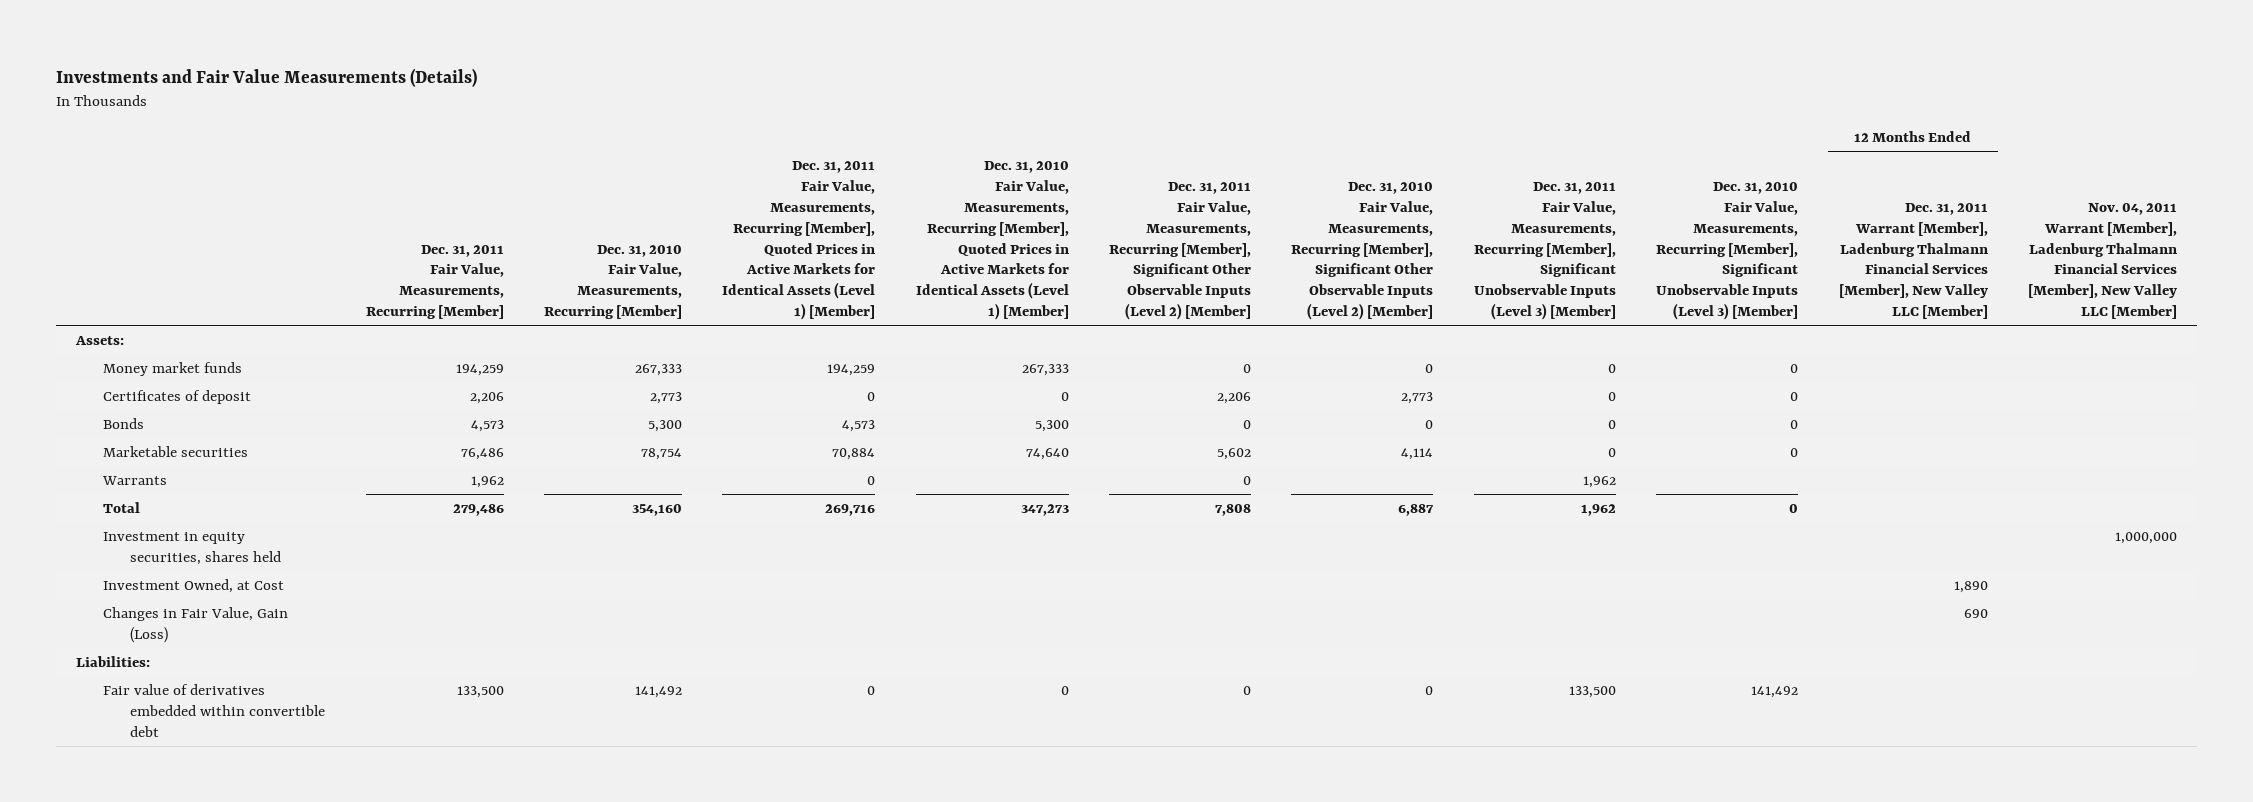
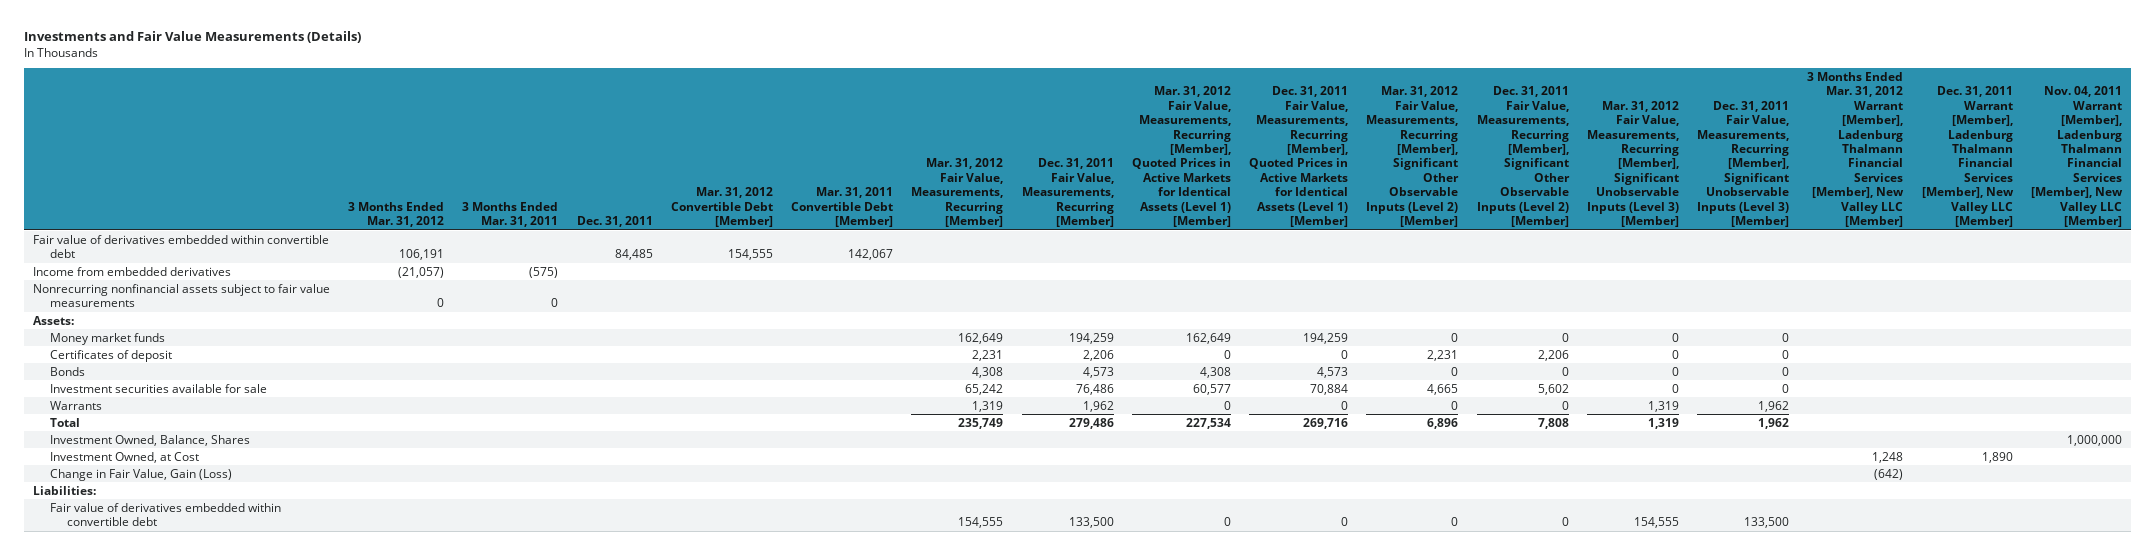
- | Dec. 31, 2011 Fair Value, Measurements, Recurring [Member] | Dec. 31, 2010 Fair Value, Measurements, Recurring [Member] | Dec. 31, 2011 Fair Value, Measurements, Recurring [Member], Quoted Prices in Active Markets for Identical Assets (Level 1) [Member] | Dec. 31, 2010 Fair Value, Measurements, Recurring [Member], Quoted Prices in Active Markets for Identical Assets (Level 1) [Member] | Dec. 31, 2011 Fair Value, Measurements, Recurring [Member], Significant Other Observable Inputs (Level 2) [Member] | Dec. 31, 2010 Fair Value, Measurements, Recurring [Member], Significant Other Observable Inputs (Level 2) [Member] | Dec. 31, 2011 Fair Value, Measurements, Recurring [Member], Significant Unobservable Inputs (Level 3) [Member] | Dec. 31, 2010 Fair Value, Measurements, Recurring [Member], Significant Unobservable Inputs (Level 3) [Member] | 12 Months Ended Dec. 31, 2011 Warrant [Member], Ladenburg Thalmann Financial Services [Member], New Valley LLC [Member] | Nov. 04, 2011 Warrant [Member], Ladenburg Thalmann Financial Services [Member], New Valley LLC [Member]
+ | 3 Months Ended Mar. 31, 2012 | 3 Months Ended Mar. 31, 2011 | Dec. 31, 2011 | Mar. 31, 2012 Convertible Debt [Member] | Mar. 31, 2011 Convertible Debt [Member] | Mar. 31, 2012 Fair Value, Measurements, Recurring [Member] | Dec. 31, 2011 Fair Value, Measurements, Recurring [Member] | Mar. 31, 2012 Fair Value, Measurements, Recurring [Member], Quoted Prices in Active Markets for Identical Assets (Level 1) [Member] | Dec. 31, 2011 Fair Value, Measurements, Recurring [Member], Quoted Prices in Active Markets for Identical Assets (Level 1) [Member] | Mar. 31, 2012 Fair Value, Measurements, Recurring [Member], Significant Other Observable Inputs (Level 2) [Member] | Dec. 31, 2011 Fair Value, Measurements, Recurring [Member], Significant Other Observable Inputs (Level 2) [Member] | Mar. 31, 2012 Fair Value, Measurements, Recurring [Member], Significant Unobservable Inputs (Level 3) [Member] | Dec. 31, 2011 Fair Value, Measurements, Recurring [Member], Significant Unobservable Inputs (Level 3) [Member] | 3 Months Ended Mar. 31, 2012 Warrant [Member], Ladenburg Thalmann Financial Services [Member], New Valley LLC [Member] | Dec. 31, 2011 Warrant [Member], Ladenburg Thalmann Financial Services [Member], New Valley LLC [Member] | Nov. 04, 2011 Warrant [Member], Ladenburg Thalmann Financial Services [Member], New Valley LLC [Member]
+ Fair value of derivatives embedded within convertible debt | 106,191 | | 84,485 | 154,555 | 142,067 | | | | | | | | | | |
+ Income from embedded derivatives | (21,057) | (575) | | | | | | | | | | | | | |
+ Nonrecurring nonfinancial assets subject to fair value measurements | 0 | 0 | | | | | | | | | | | | | |
- Marketable securities | 76,486 | 78,754 | 70,884 | 74,640 | 5,602 | 4,114 | 0 | 0 | |
+ Investment securities available for sale | | | | | | 65,242 | 76,486 | 60,577 | 70,884 | 4,665 | 5,602 | 0 | 0 | | |
- Investment in equity securities, shares held | | | | | | | | | | 1,000,000
+ Investment Owned, Balance, Shares | | | | | | | | | | | | | | | | 1,000,000
- Changes in Fair Value, Gain (Loss) | | | | | | | | | 690 |
+ Change in Fair Value, Gain (Loss) | | | | | | | | | | | | | | (642) | |

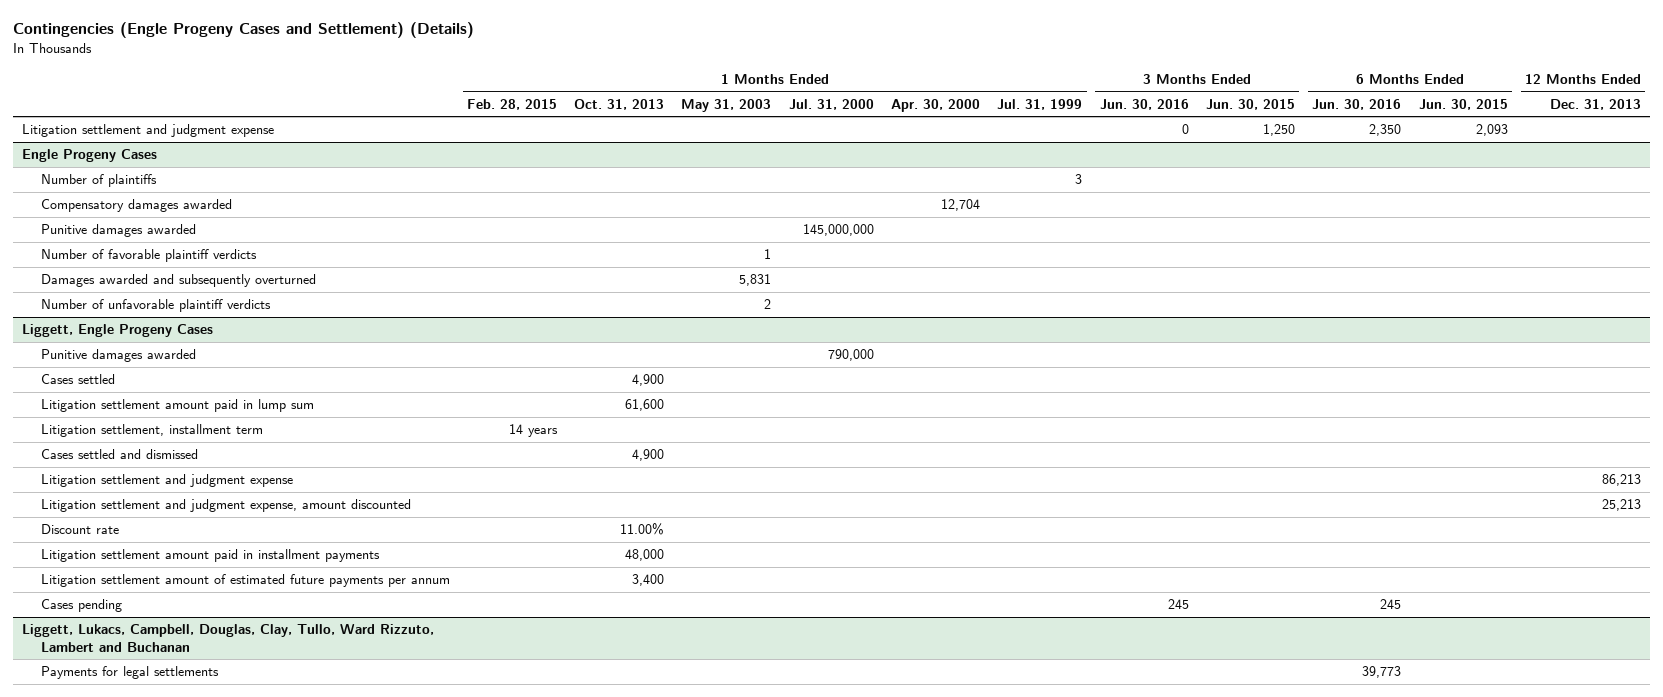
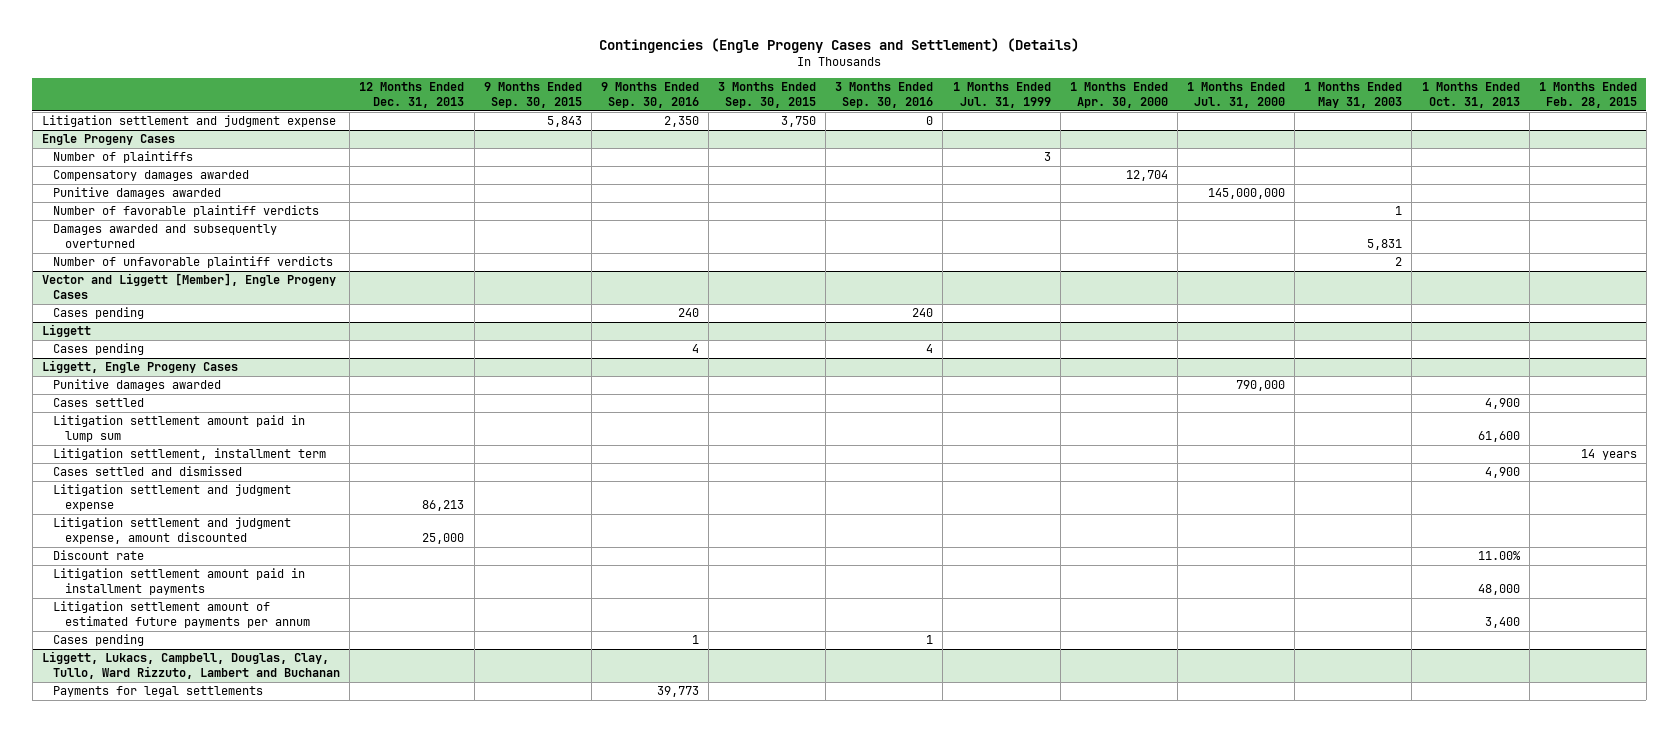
- | 1 Months Ended Feb. 28, 2015 | 1 Months Ended Oct. 31, 2013 | 1 Months Ended May 31, 2003 | 1 Months Ended Jul. 31, 2000 | 1 Months Ended Apr. 30, 2000 | 1 Months Ended Jul. 31, 1999 | 3 Months Ended Jun. 30, 2016 | 3 Months Ended Jun. 30, 2015 | 6 Months Ended Jun. 30, 2016 | 6 Months Ended Jun. 30, 2015 | 12 Months Ended Dec. 31, 2013
+ | 12 Months Ended Dec. 31, 2013 | 9 Months Ended Sep. 30, 2015 | 9 Months Ended Sep. 30, 2016 | 3 Months Ended Sep. 30, 2015 | 3 Months Ended Sep. 30, 2016 | 1 Months Ended Jul. 31, 1999 | 1 Months Ended Apr. 30, 2000 | 1 Months Ended Jul. 31, 2000 | 1 Months Ended May 31, 2003 | 1 Months Ended Oct. 31, 2013 | 1 Months Ended Feb. 28, 2015
+ Vector and Liggett [Member], Engle Progeny Cases
+ Cases pending | | | 240 | | 240 | | | | | |
+ Liggett
+ Cases pending | | | 4 | | 4 | | | | | |
@ Liggett, Engle Progeny Cases
- Litigation settlement and judgment expense, amount discounted | | | | | | | | | | | 25,213
+ Litigation settlement and judgment expense, amount discounted | 25,000 | | | | | | | | | |

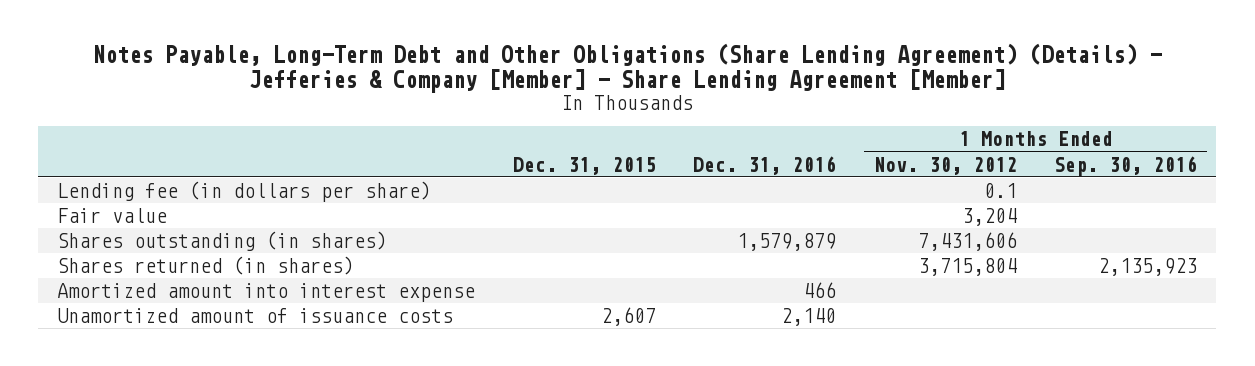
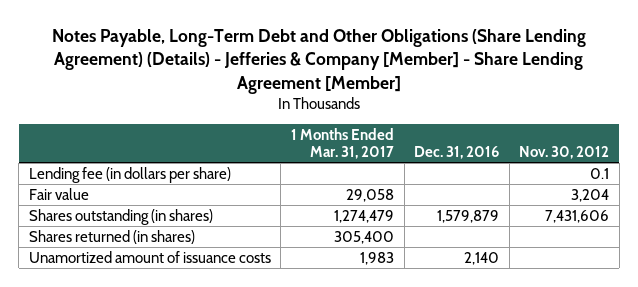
- | Dec. 31, 2015 | Dec. 31, 2016 | 1 Months Ended Nov. 30, 2012 | 1 Months Ended Sep. 30, 2016
+ | 1 Months Ended Mar. 31, 2017 | Dec. 31, 2016 | Nov. 30, 2012
- Amortized amount into interest expense | | 466 | |

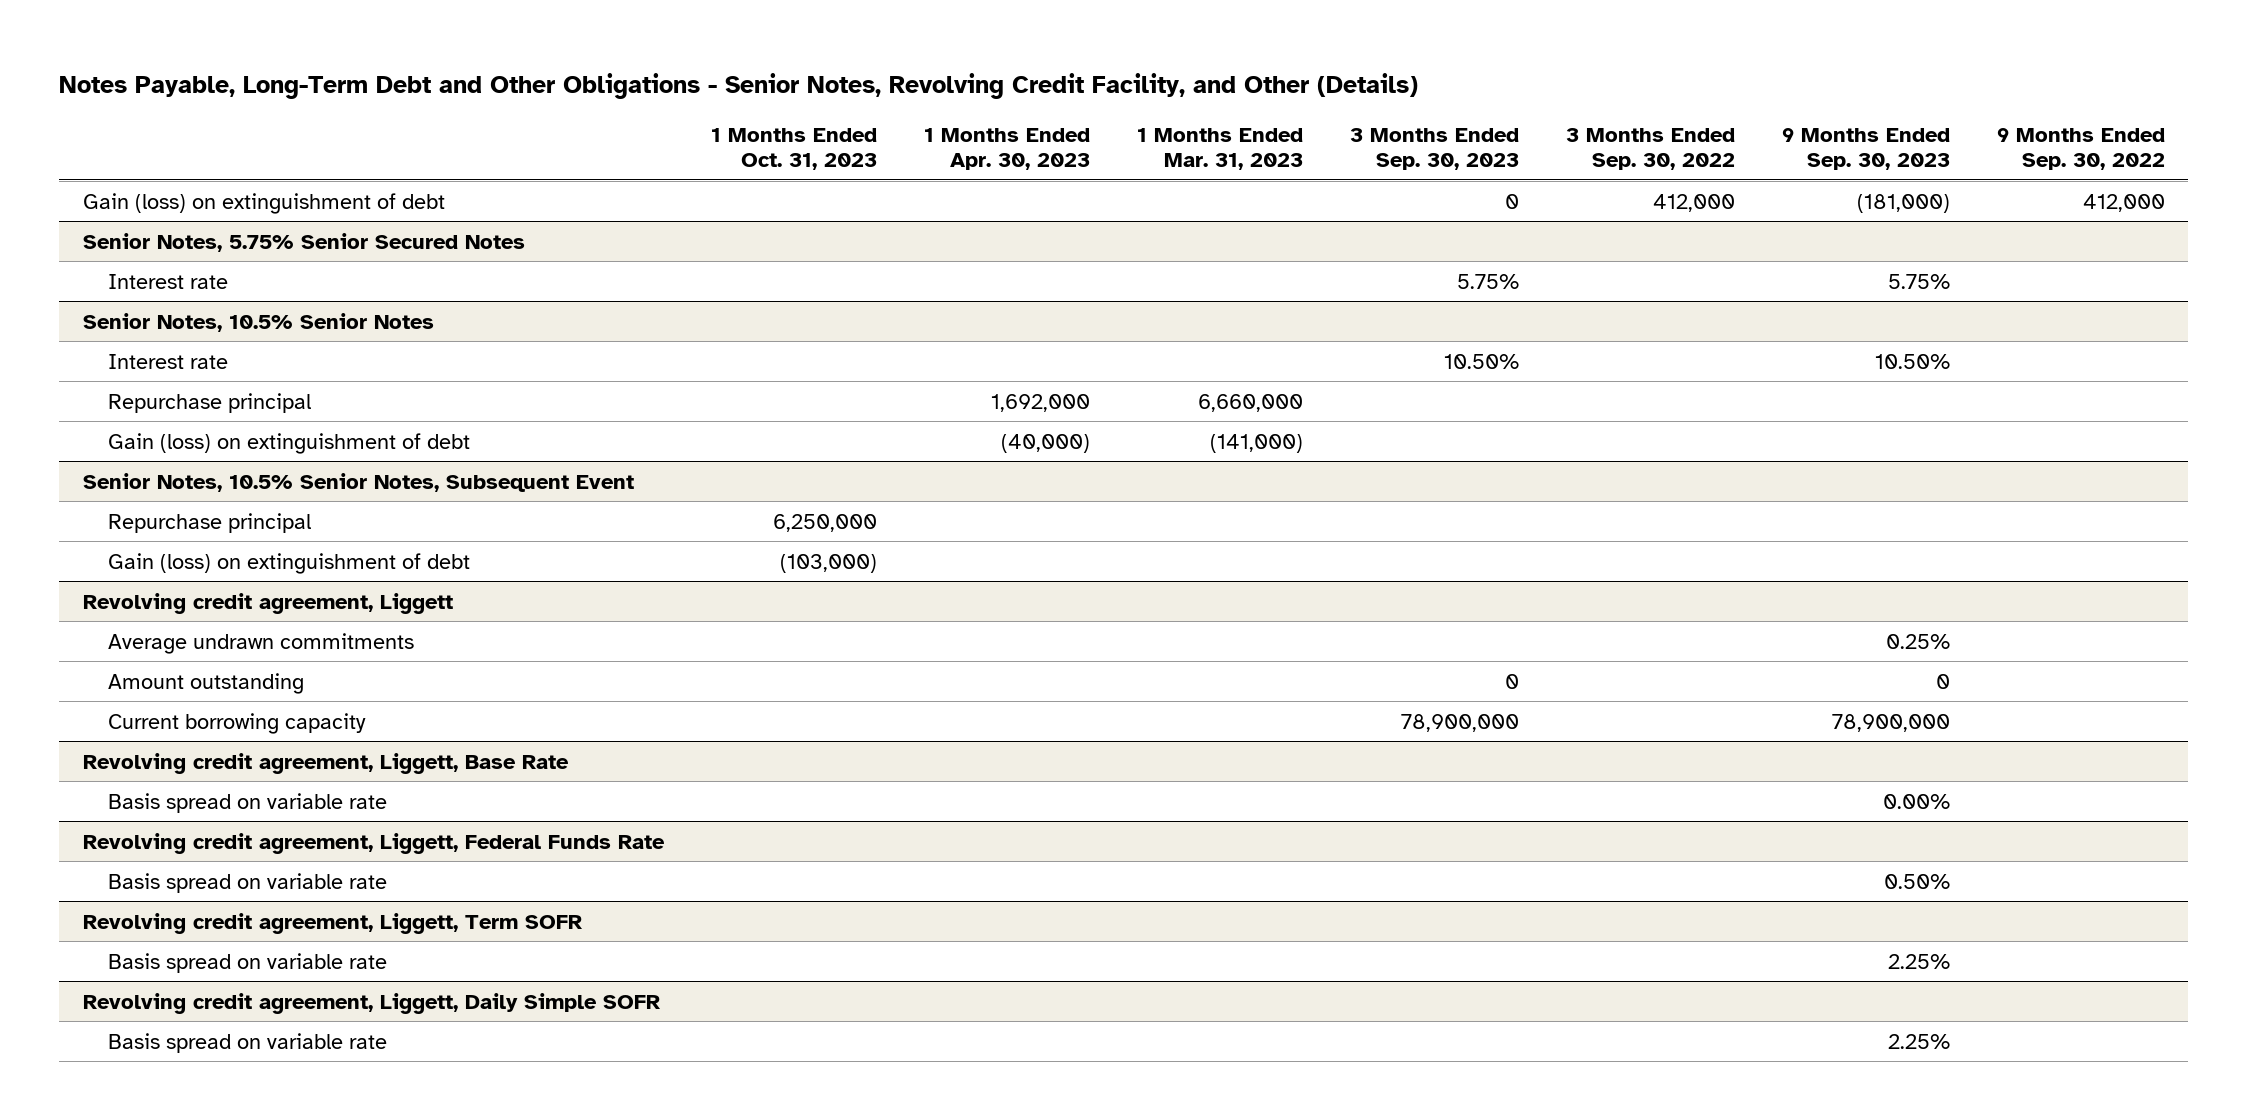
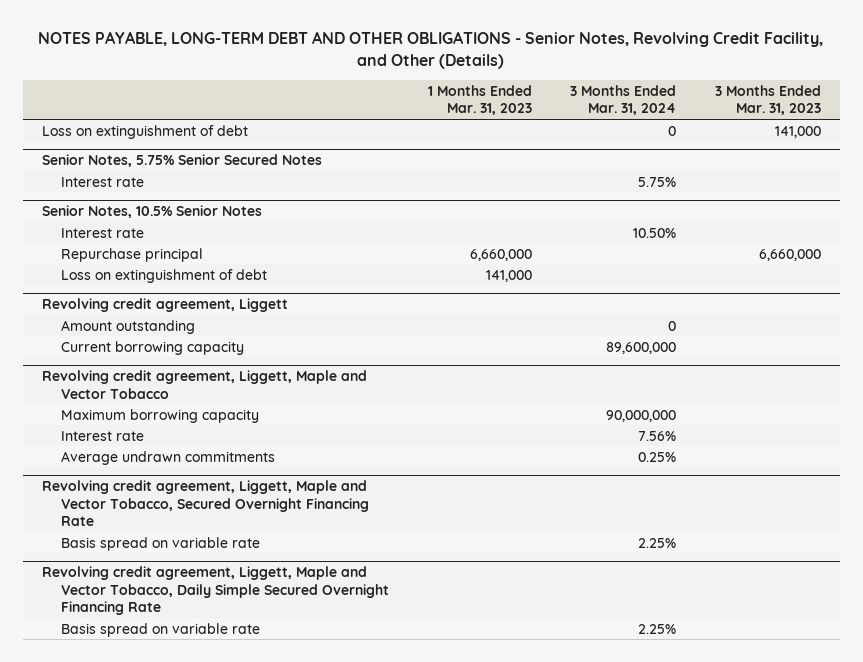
- Notes Payable, Long-Term Debt and Other Obligations - Senior Notes, Revolving Credit Facility, and Other (Details)
+ NOTES PAYABLE, LONG-TERM DEBT AND OTHER OBLIGATIONS - Senior Notes, Revolving Credit Facility, and Other (Details)
- | 1 Months Ended Oct. 31, 2023 | 1 Months Ended Apr. 30, 2023 | 1 Months Ended Mar. 31, 2023 | 3 Months Ended Sep. 30, 2023 | 3 Months Ended Sep. 30, 2022 | 9 Months Ended Sep. 30, 2023 | 9 Months Ended Sep. 30, 2022
+ | 1 Months Ended Mar. 31, 2023 | 3 Months Ended Mar. 31, 2024 | 3 Months Ended Mar. 31, 2023
- Gain (loss) on extinguishment of debt | | | | 0 | 412,000 | (181,000) | 412,000
+ Loss on extinguishment of debt | | 0 | 141,000
@ Senior Notes, 10.5% Senior Notes
- Gain (loss) on extinguishment of debt | | (40,000) | (141,000) | | | |
- Senior Notes, 10.5% Senior Notes, Subsequent Event
- Repurchase principal | 6,250,000 | | | | | |
- Gain (loss) on extinguishment of debt | (103,000) | | | | | |
@ Senior Notes, 10.5% Senior Notes
+ Loss on extinguishment of debt | 141,000 | |
@ Revolving credit agreement, Liggett
- Average undrawn commitments | | | | | | 0.25% |
- Revolving credit agreement, Liggett, Base Rate
- Basis spread on variable rate | | | | | | 0.00% |
- Revolving credit agreement, Liggett, Federal Funds Rate
- Basis spread on variable rate | | | | | | 0.50% |
- Revolving credit agreement, Liggett, Term SOFR
- Basis spread on variable rate | | | | | | 2.25% |
- Revolving credit agreement, Liggett, Daily Simple SOFR
- Basis spread on variable rate | | | | | | 2.25% |
+ Revolving credit agreement, Liggett, Maple and Vector Tobacco
+ Maximum borrowing capacity | | 90,000,000 |
+ Interest rate | | 7.56% |
+ Average undrawn commitments | | 0.25% |
+ Revolving credit agreement, Liggett, Maple and Vector Tobacco, Secured Overnight Financing Rate
+ Basis spread on variable rate | | 2.25% |
+ Revolving credit agreement, Liggett, Maple and Vector Tobacco, Daily Simple Secured Overnight Financing Rate
+ Basis spread on variable rate | | 2.25% |

